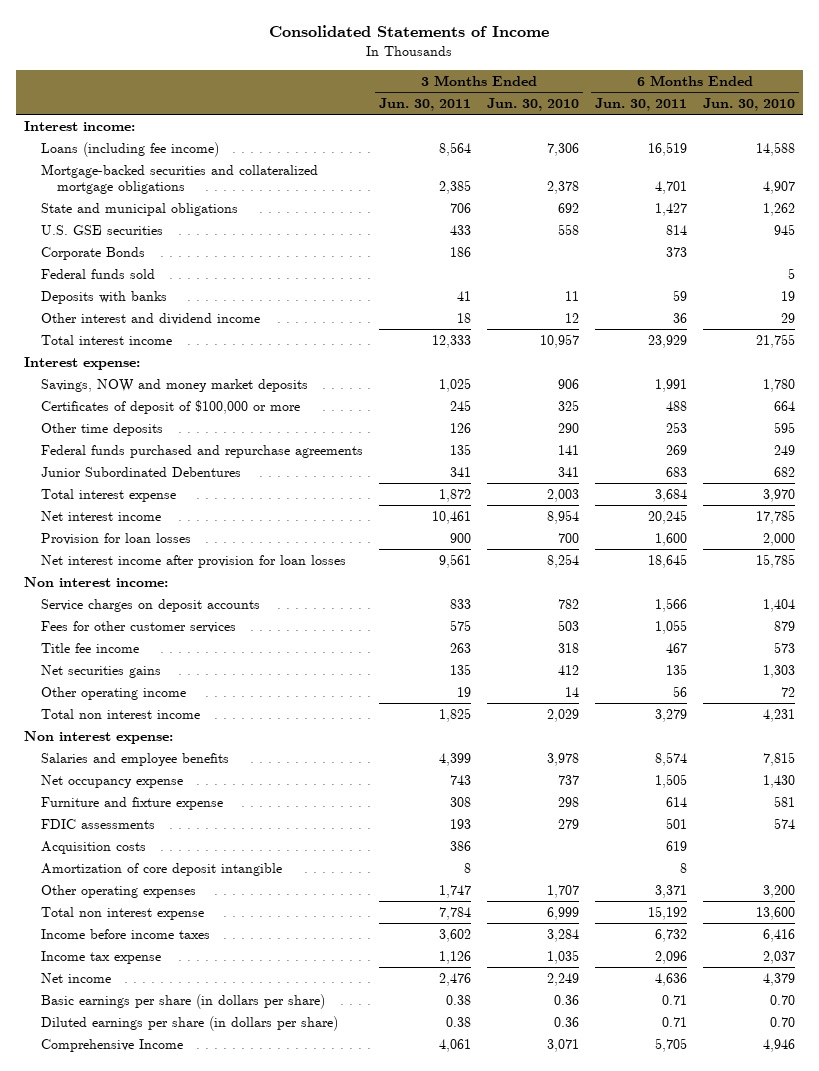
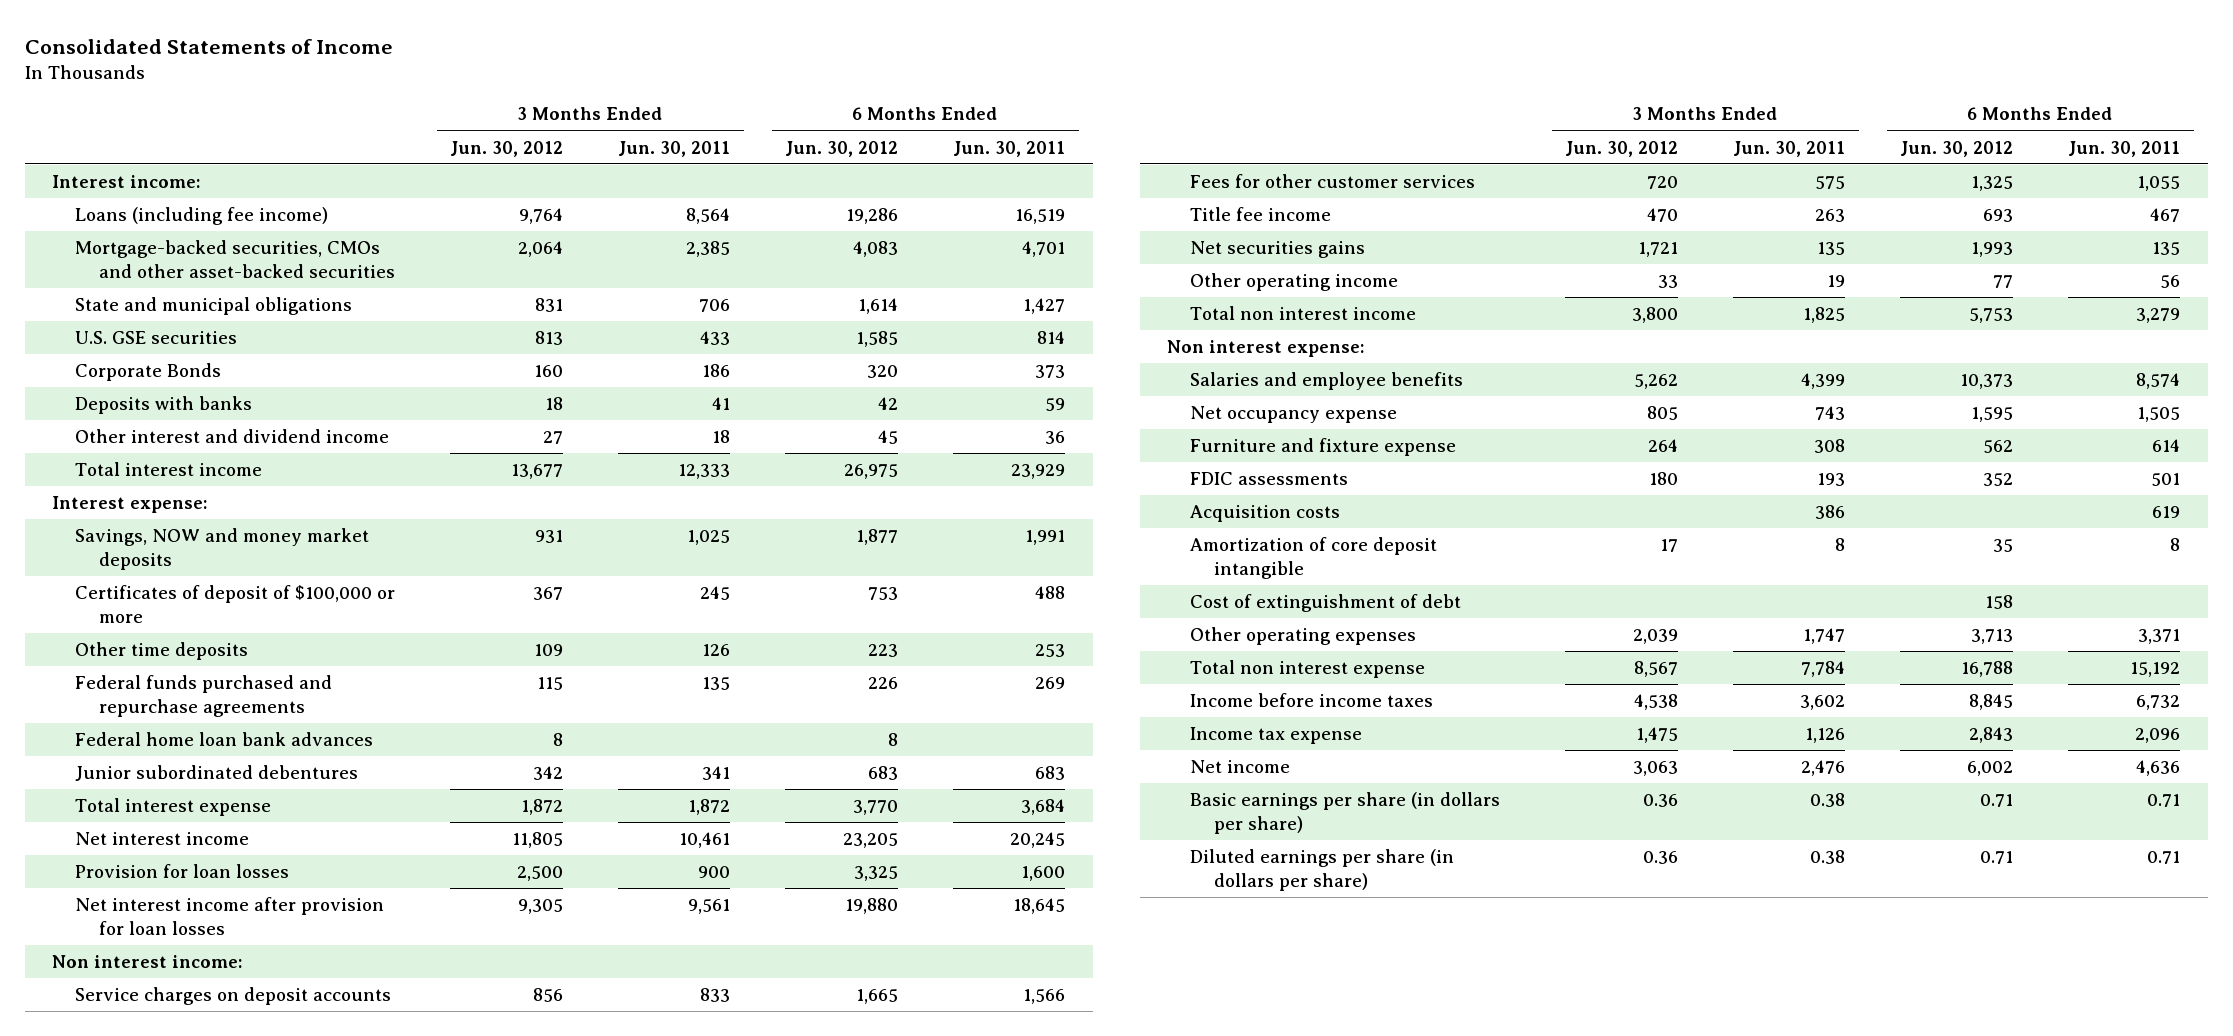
- | 3 Months Ended Jun. 30, 2011 | 3 Months Ended Jun. 30, 2010 | 6 Months Ended Jun. 30, 2011 | 6 Months Ended Jun. 30, 2010
+ | 3 Months Ended Jun. 30, 2012 | 3 Months Ended Jun. 30, 2011 | 6 Months Ended Jun. 30, 2012 | 6 Months Ended Jun. 30, 2011
- Mortgage-backed securities and collateralized mortgage obligations | 2,385 | 2,378 | 4,701 | 4,907
+ Mortgage-backed securities, CMOs and other asset-backed securities | 2,064 | 2,385 | 4,083 | 4,701
- Federal funds sold | | | | 5
- Junior Subordinated Debentures | 341 | 341 | 683 | 682
+ Federal home loan bank advances | 8 | | 8 |
+ Junior subordinated debentures | 342 | 341 | 683 | 683
+ Cost of extinguishment of debt | | | 158 |
- Comprehensive Income | 4,061 | 3,071 | 5,705 | 4,946

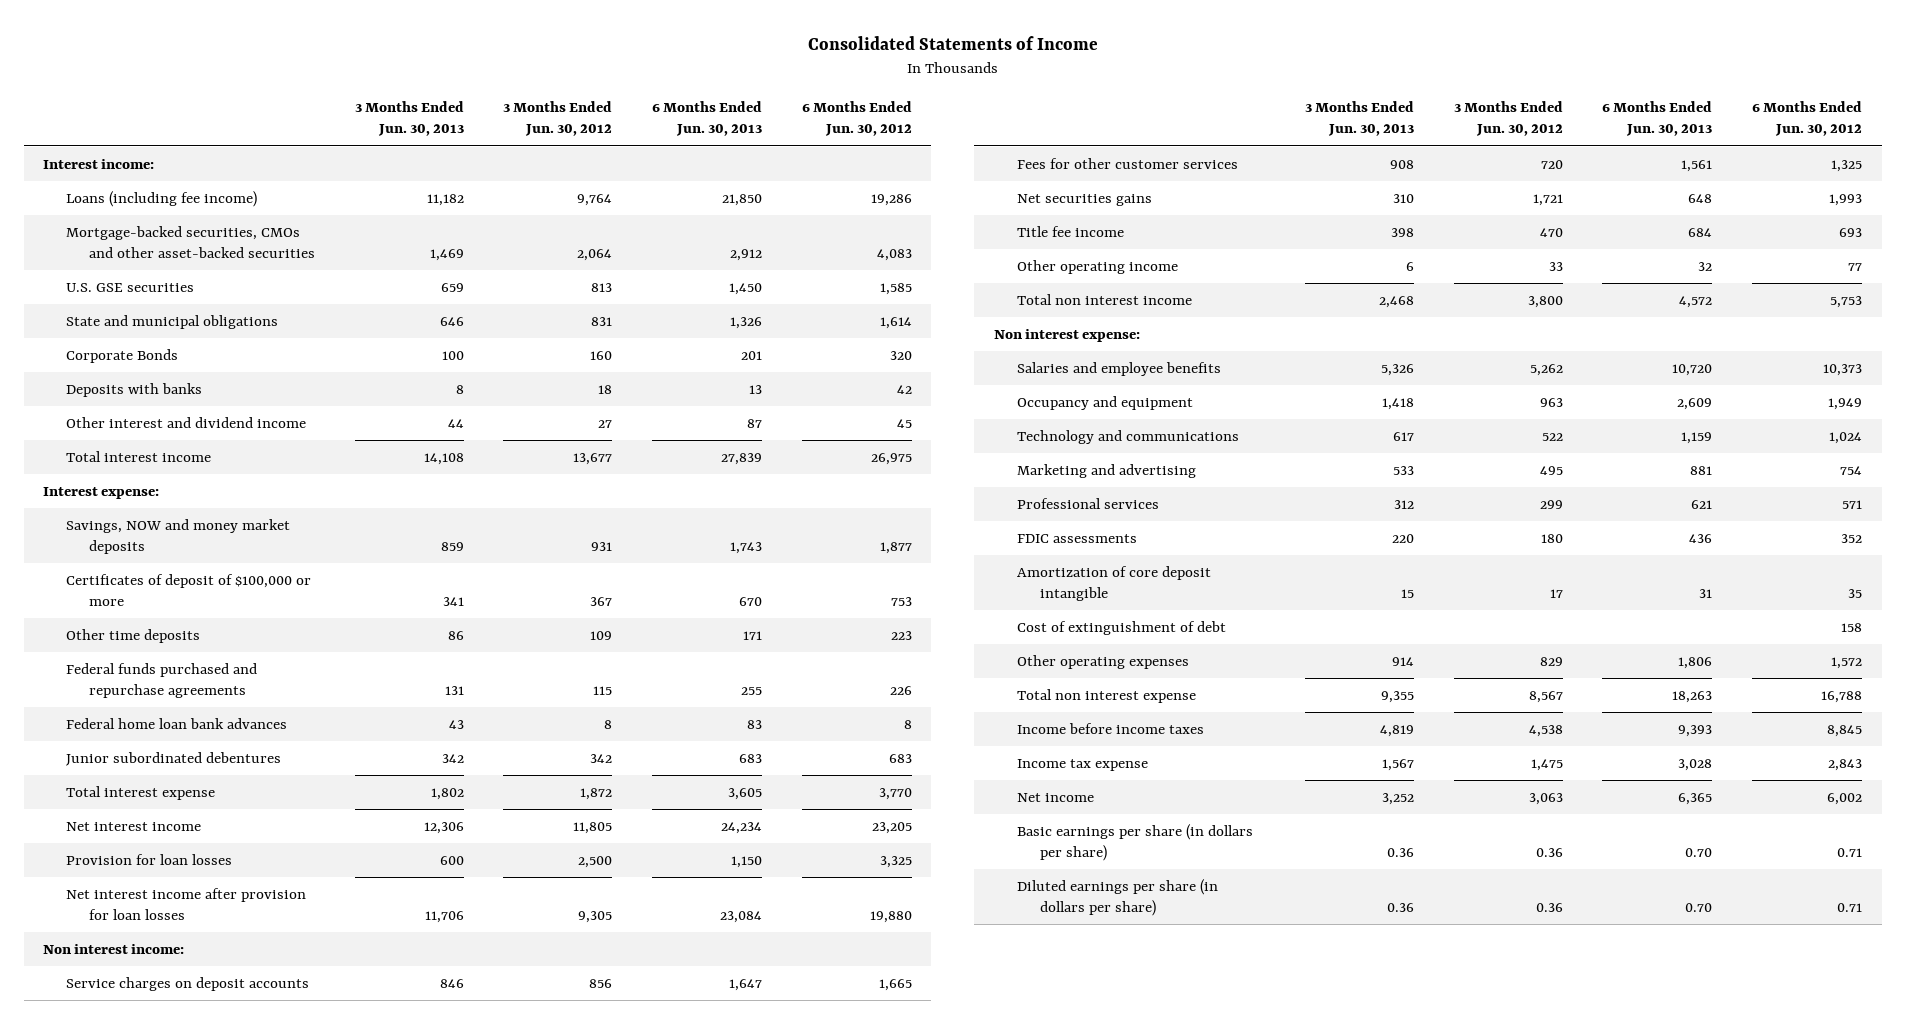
- | 3 Months Ended Jun. 30, 2012 | 3 Months Ended Jun. 30, 2011 | 6 Months Ended Jun. 30, 2012 | 6 Months Ended Jun. 30, 2011
+ | 3 Months Ended Jun. 30, 2013 | 3 Months Ended Jun. 30, 2012 | 6 Months Ended Jun. 30, 2013 | 6 Months Ended Jun. 30, 2012
moved down: State and municipal obligations | 646 | 831 | 1,326 | 1,614
moved down: Title fee income | 398 | 470 | 684 | 693
- Net occupancy expense | 805 | 743 | 1,595 | 1,505
- Furniture and fixture expense | 264 | 308 | 562 | 614
+ Occupancy and equipment | 1,418 | 963 | 2,609 | 1,949
+ Technology and communications | 617 | 522 | 1,159 | 1,024
+ Marketing and advertising | 533 | 495 | 881 | 754
+ Professional services | 312 | 299 | 621 | 571
- Acquisition costs | | 386 | | 619
- Other operating expenses | 2,039 | 1,747 | 3,713 | 3,371
+ Other operating expenses | 914 | 829 | 1,806 | 1,572

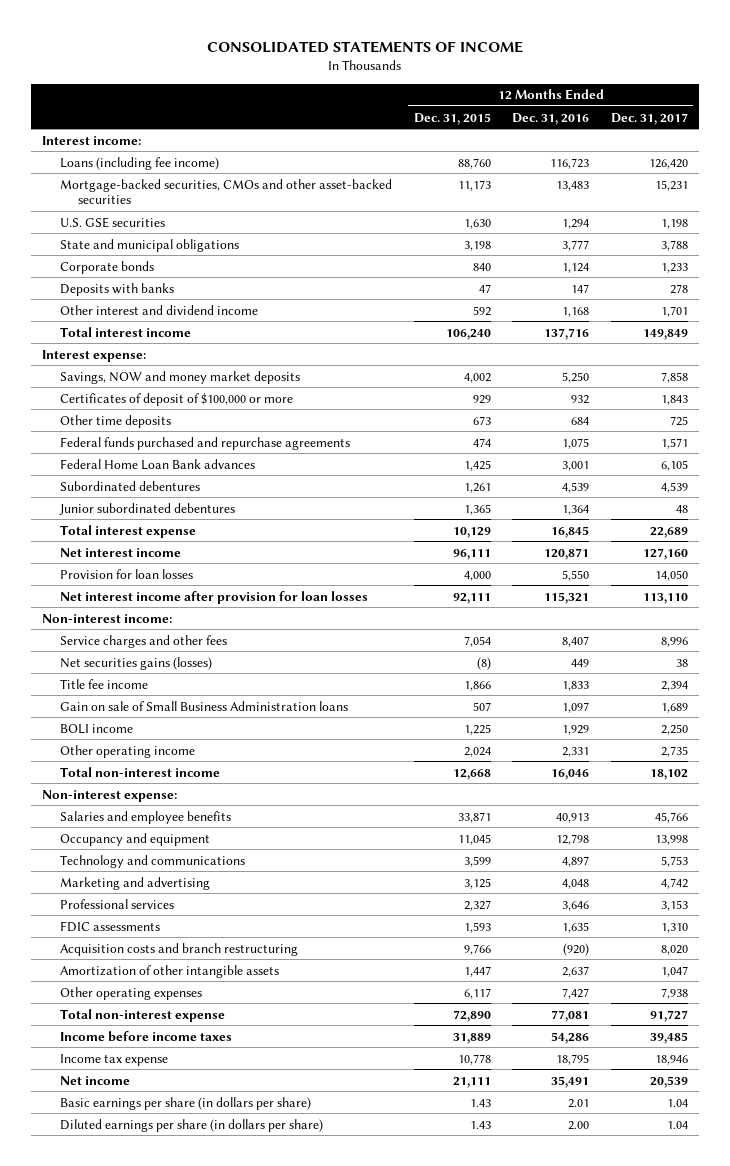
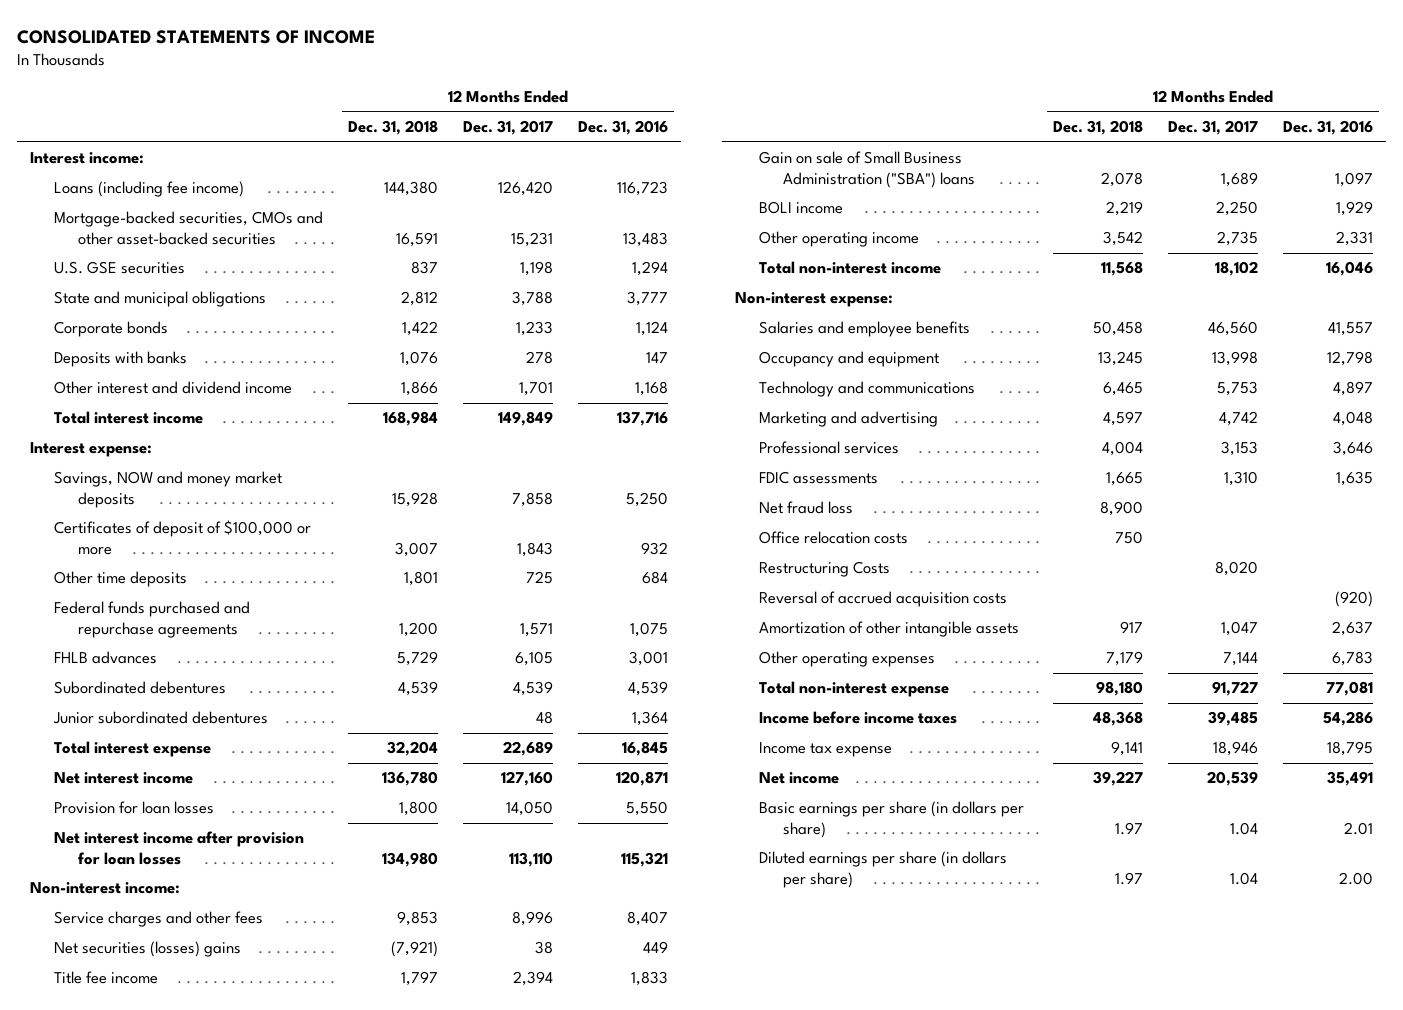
- | 12 Months Ended Dec. 31, 2015 | 12 Months Ended Dec. 31, 2016 | 12 Months Ended Dec. 31, 2017
+ | 12 Months Ended Dec. 31, 2018 | 12 Months Ended Dec. 31, 2017 | 12 Months Ended Dec. 31, 2016
- Federal Home Loan Bank advances | 1,425 | 3,001 | 6,105
+ FHLB advances | 5,729 | 6,105 | 3,001
- Net securities gains (losses) | (8) | 449 | 38
+ Net securities (losses) gains | (7,921) | 38 | 449
- Gain on sale of Small Business Administration loans | 507 | 1,097 | 1,689
+ Gain on sale of Small Business Administration ("SBA") loans | 2,078 | 1,689 | 1,097
- Salaries and employee benefits | 33,871 | 40,913 | 45,766
+ Salaries and employee benefits | 50,458 | 46,560 | 41,557
- Acquisition costs and branch restructuring | 9,766 | (920) | 8,020
+ Net fraud loss | 8,900 | |
+ Office relocation costs | 750 | |
+ Restructuring Costs | | 8,020 |
+ Reversal of accrued acquisition costs | | | (920)
- Other operating expenses | 6,117 | 7,427 | 7,938
+ Other operating expenses | 7,179 | 7,144 | 6,783

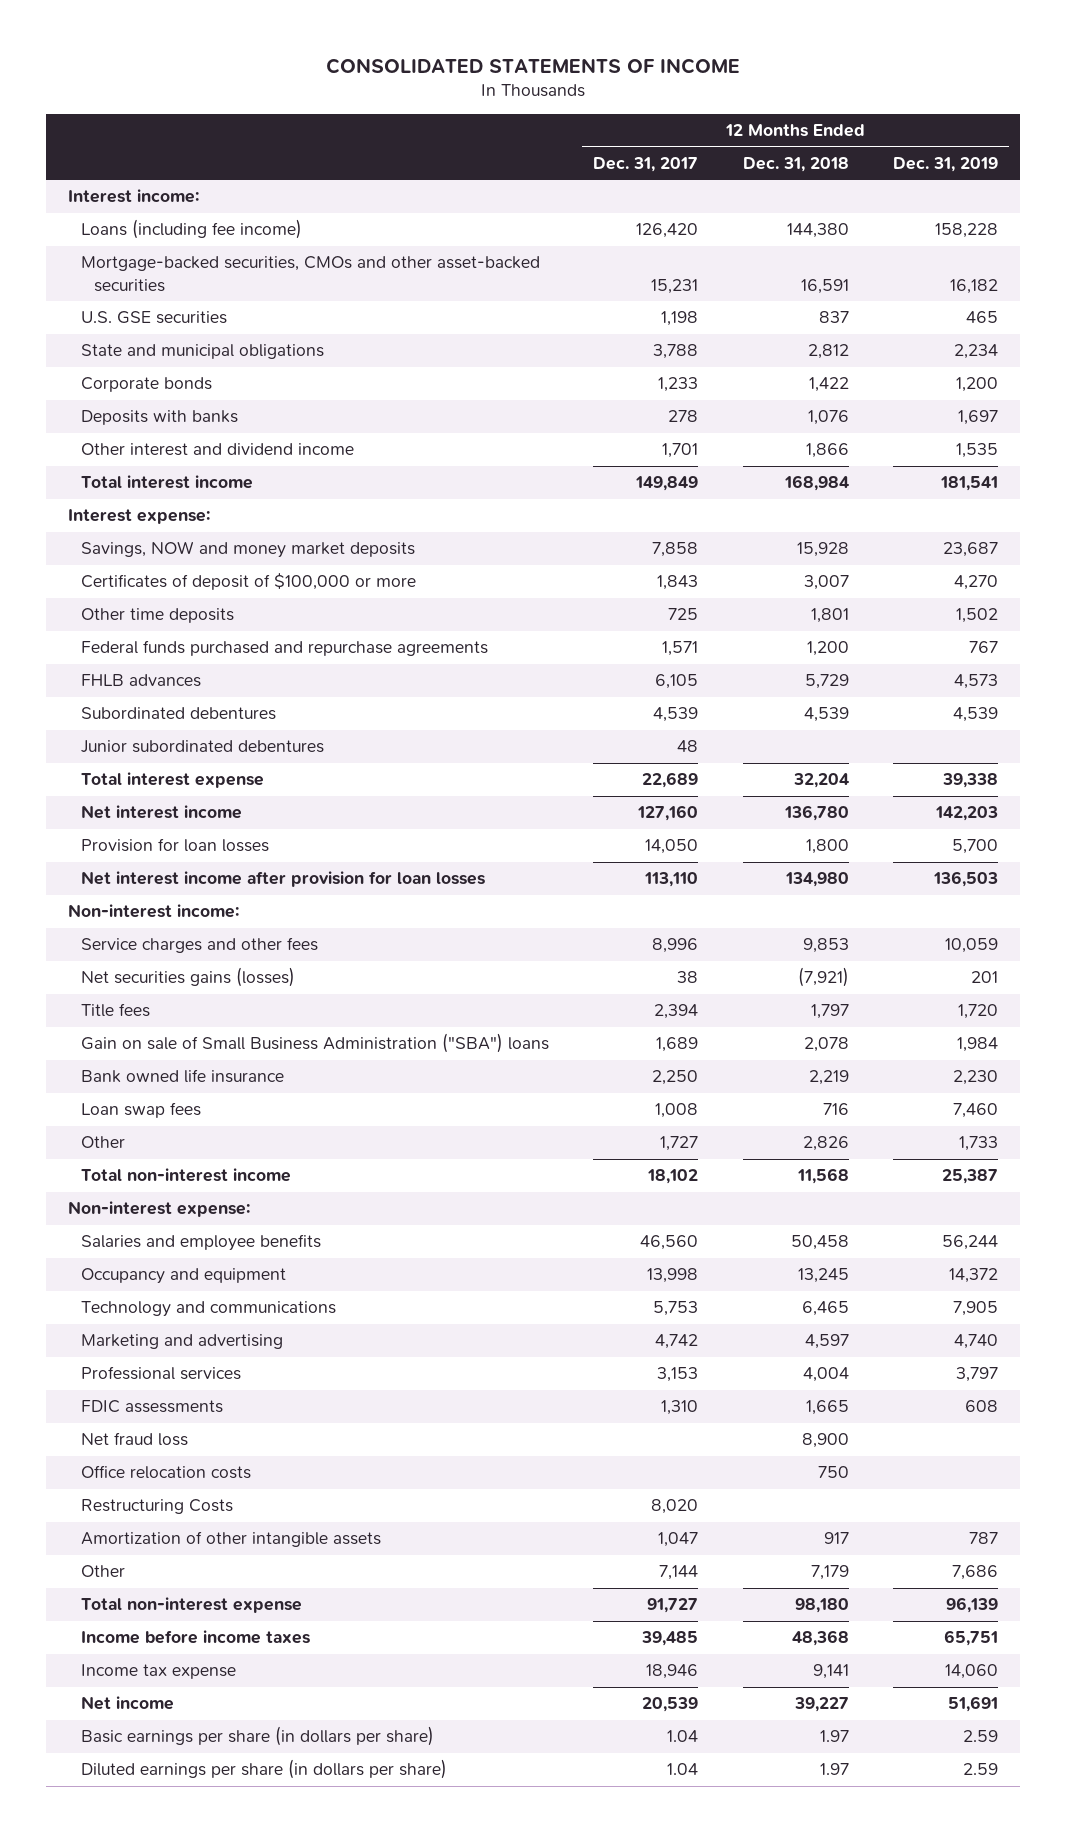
- | 12 Months Ended Dec. 31, 2018 | 12 Months Ended Dec. 31, 2017 | 12 Months Ended Dec. 31, 2016
+ | 12 Months Ended Dec. 31, 2017 | 12 Months Ended Dec. 31, 2018 | 12 Months Ended Dec. 31, 2019
- Net securities (losses) gains | (7,921) | 38 | 449
- Title fee income | 1,797 | 2,394 | 1,833
+ Net securities gains (losses) | 38 | (7,921) | 201
+ Title fees | 2,394 | 1,797 | 1,720
- BOLI income | 2,219 | 2,250 | 1,929
- Other operating income | 3,542 | 2,735 | 2,331
+ Bank owned life insurance | 2,250 | 2,219 | 2,230
+ Loan swap fees | 1,008 | 716 | 7,460
+ Other | 1,727 | 2,826 | 1,733
- Reversal of accrued acquisition costs | | | (920)
- Other operating expenses | 7,179 | 7,144 | 6,783
+ Other | 7,144 | 7,179 | 7,686

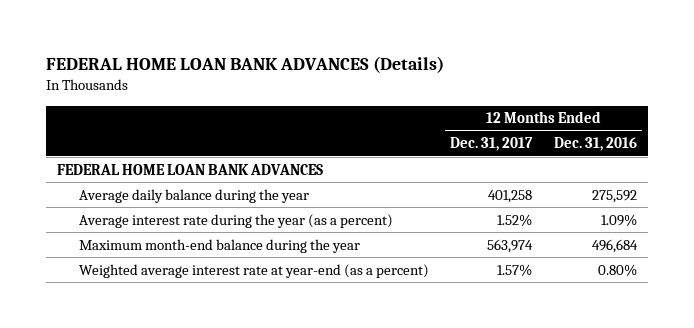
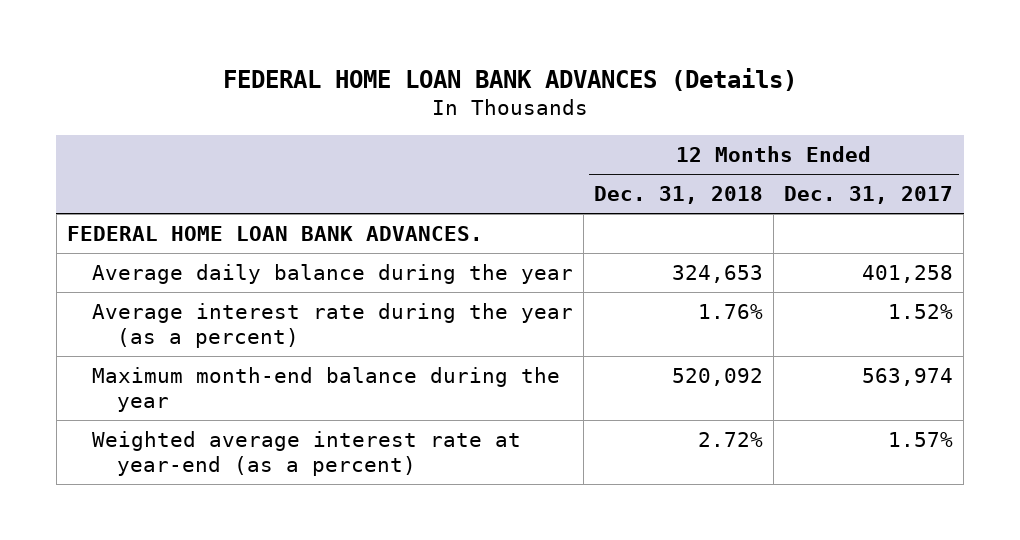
- | 12 Months Ended Dec. 31, 2017 | 12 Months Ended Dec. 31, 2016
+ | 12 Months Ended Dec. 31, 2018 | 12 Months Ended Dec. 31, 2017
- FEDERAL HOME LOAN BANK ADVANCES
+ FEDERAL HOME LOAN BANK ADVANCES.

